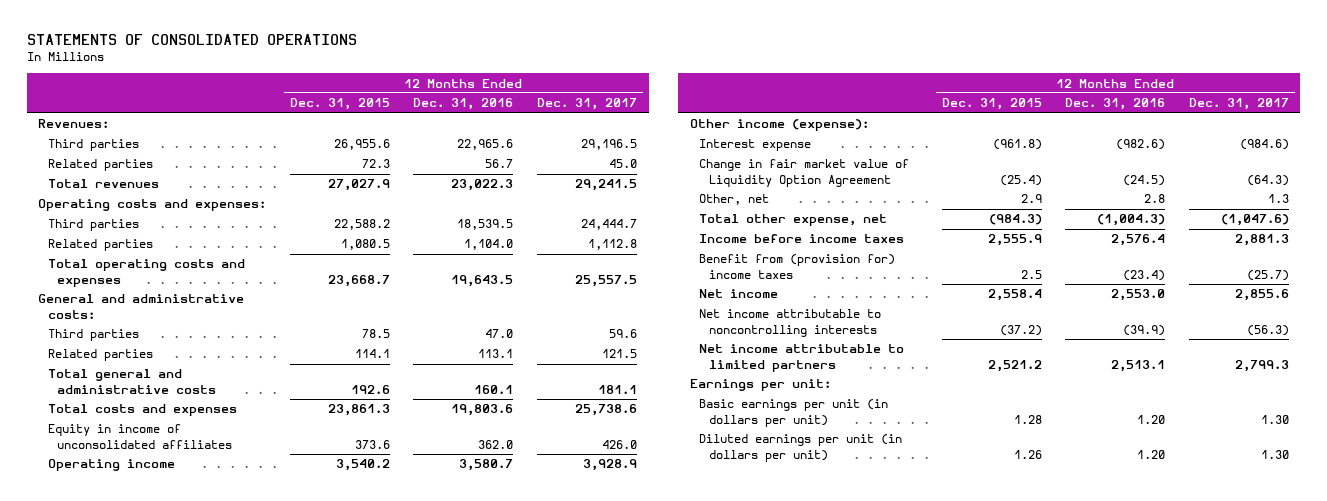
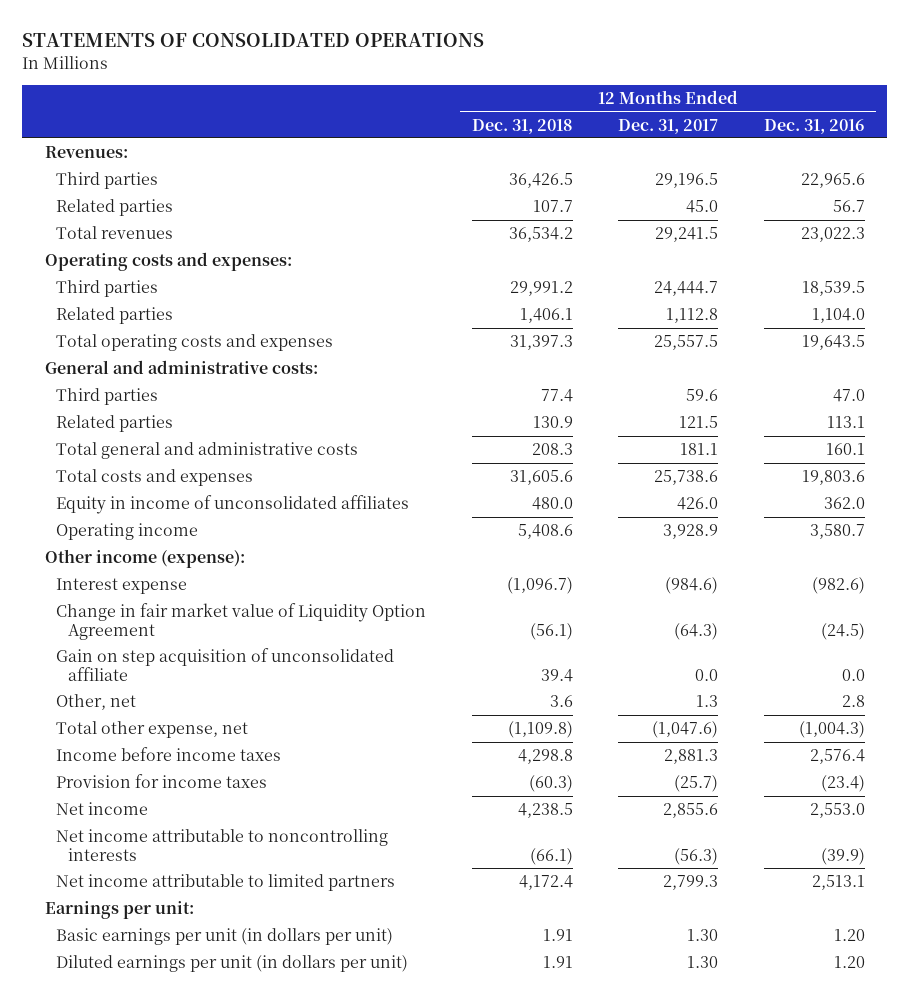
- | 12 Months Ended Dec. 31, 2015 | 12 Months Ended Dec. 31, 2016 | 12 Months Ended Dec. 31, 2017
+ | 12 Months Ended Dec. 31, 2018 | 12 Months Ended Dec. 31, 2017 | 12 Months Ended Dec. 31, 2016
+ Gain on step acquisition of unconsolidated affiliate | 39.4 | 0.0 | 0.0
- Benefit from (provision for) income taxes | 2.5 | (23.4) | (25.7)
+ Provision for income taxes | (60.3) | (25.7) | (23.4)

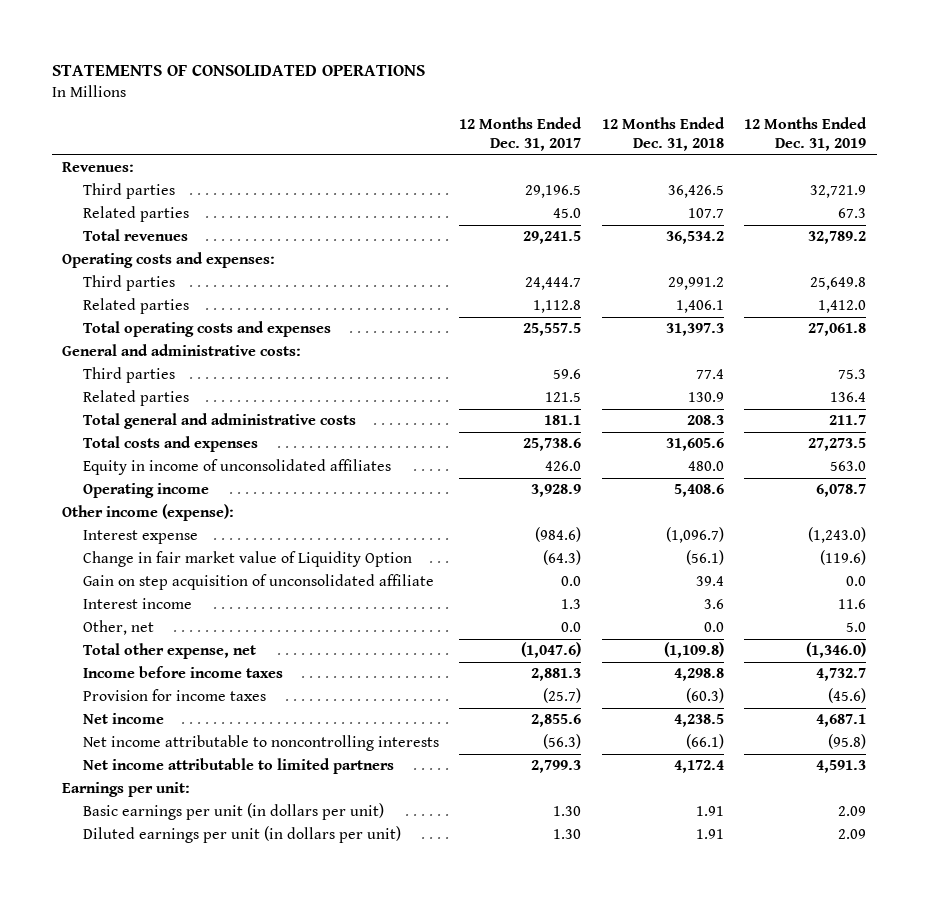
- | 12 Months Ended Dec. 31, 2018 | 12 Months Ended Dec. 31, 2017 | 12 Months Ended Dec. 31, 2016
+ | 12 Months Ended Dec. 31, 2017 | 12 Months Ended Dec. 31, 2018 | 12 Months Ended Dec. 31, 2019
- Change in fair market value of Liquidity Option Agreement | (56.1) | (64.3) | (24.5)
+ Change in fair market value of Liquidity Option | (64.3) | (56.1) | (119.6)
- Other, net | 3.6 | 1.3 | 2.8
+ Interest income | 1.3 | 3.6 | 11.6
+ Other, net | 0.0 | 0.0 | 5.0

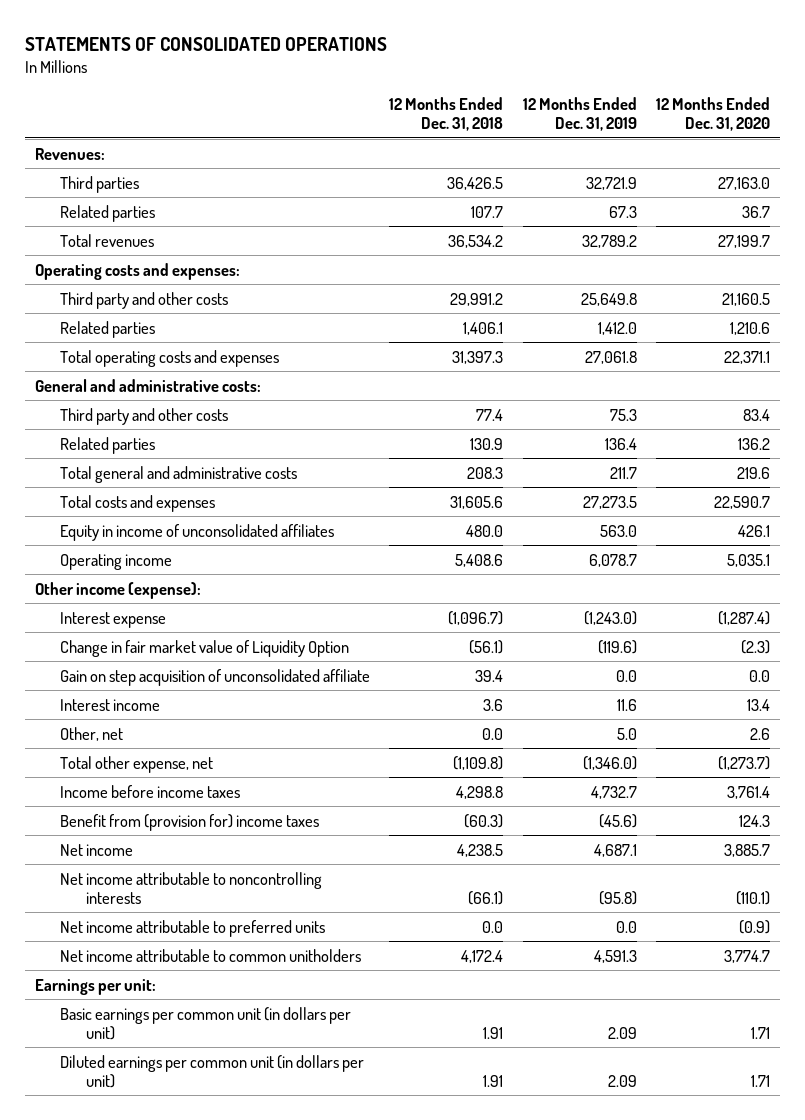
- | 12 Months Ended Dec. 31, 2017 | 12 Months Ended Dec. 31, 2018 | 12 Months Ended Dec. 31, 2019
+ | 12 Months Ended Dec. 31, 2018 | 12 Months Ended Dec. 31, 2019 | 12 Months Ended Dec. 31, 2020
- Third parties | 24,444.7 | 29,991.2 | 25,649.8
+ Third party and other costs | 29,991.2 | 25,649.8 | 21,160.5
- Third parties | 59.6 | 77.4 | 75.3
+ Third party and other costs | 77.4 | 75.3 | 83.4
- Provision for income taxes | (25.7) | (60.3) | (45.6)
+ Benefit from (provision for) income taxes | (60.3) | (45.6) | 124.3
- Net income attributable to limited partners | 2,799.3 | 4,172.4 | 4,591.3
+ Net income attributable to preferred units | 0.0 | 0.0 | (0.9)
+ Net income attributable to common unitholders | 4,172.4 | 4,591.3 | 3,774.7
- Basic earnings per unit (in dollars per unit) | 1.30 | 1.91 | 2.09
- Diluted earnings per unit (in dollars per unit) | 1.30 | 1.91 | 2.09
+ Basic earnings per common unit (in dollars per unit) | 1.91 | 2.09 | 1.71
+ Diluted earnings per common unit (in dollars per unit) | 1.91 | 2.09 | 1.71

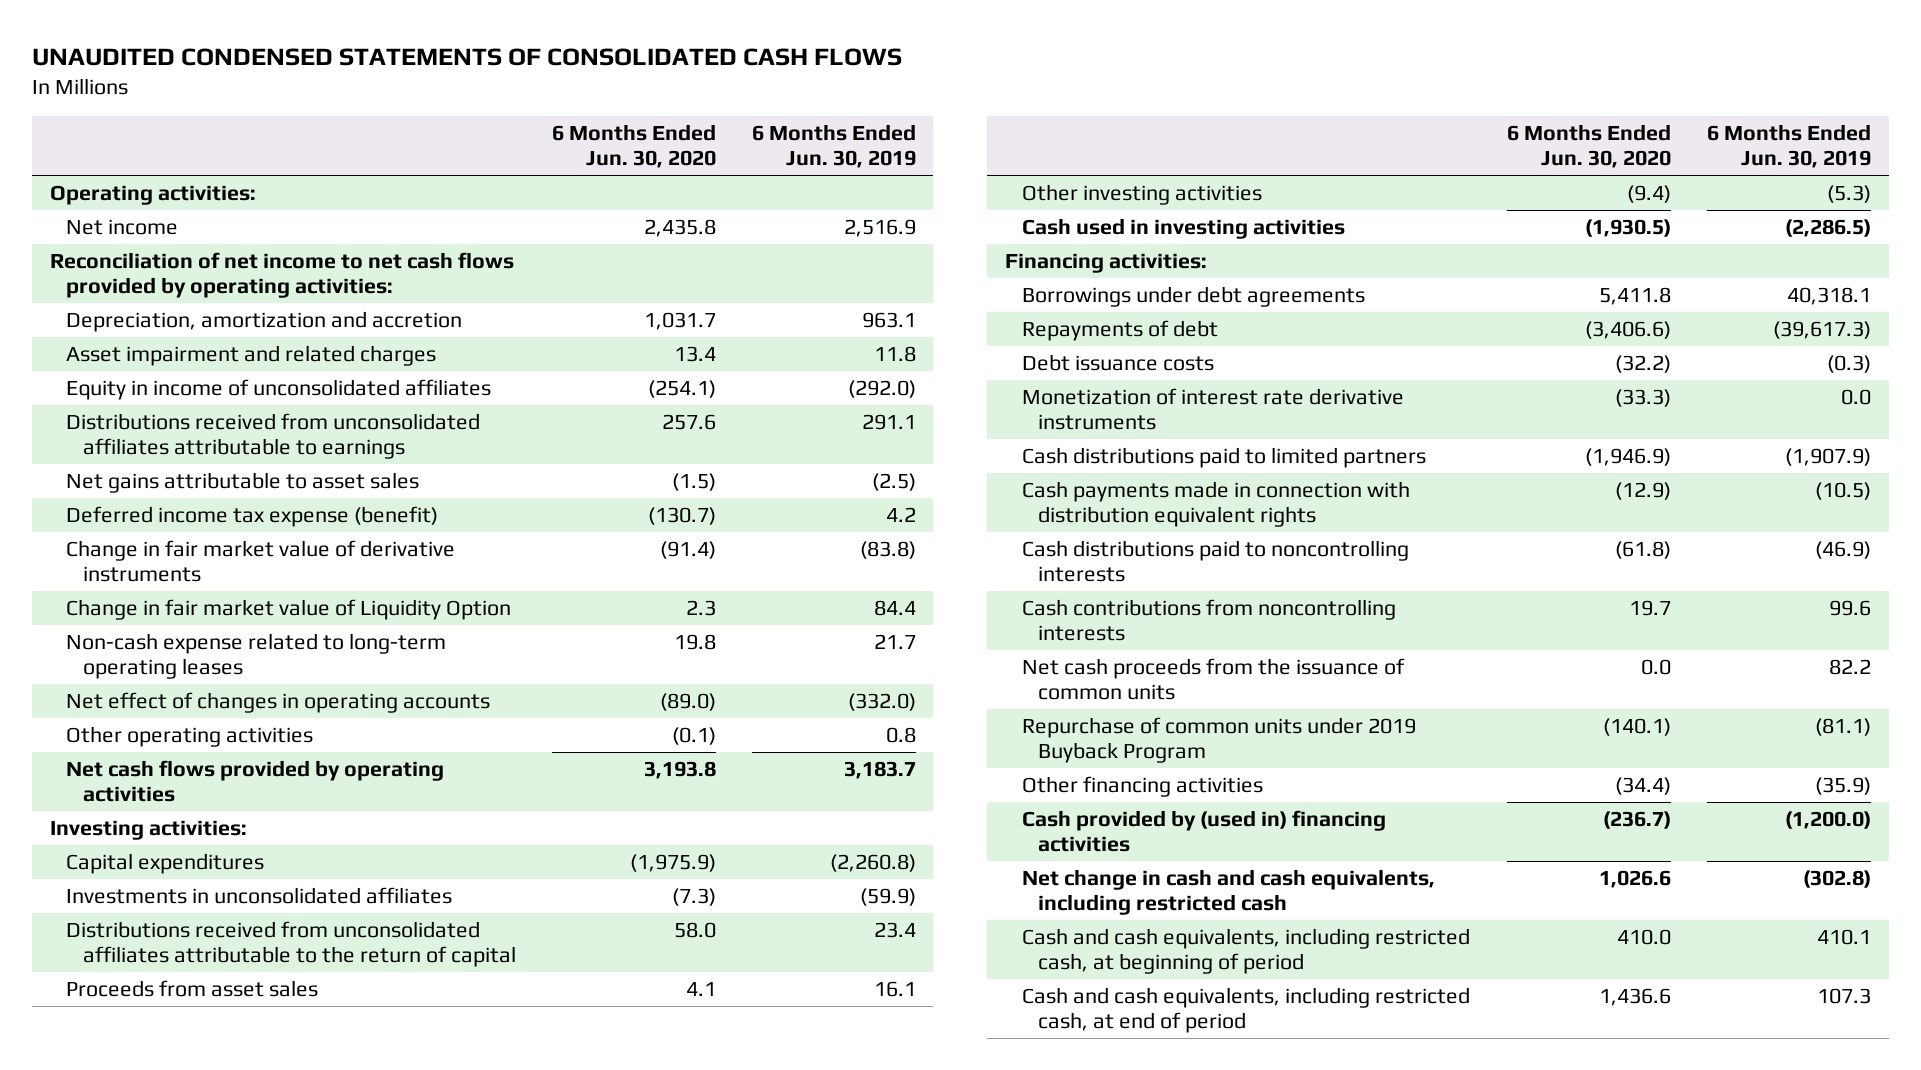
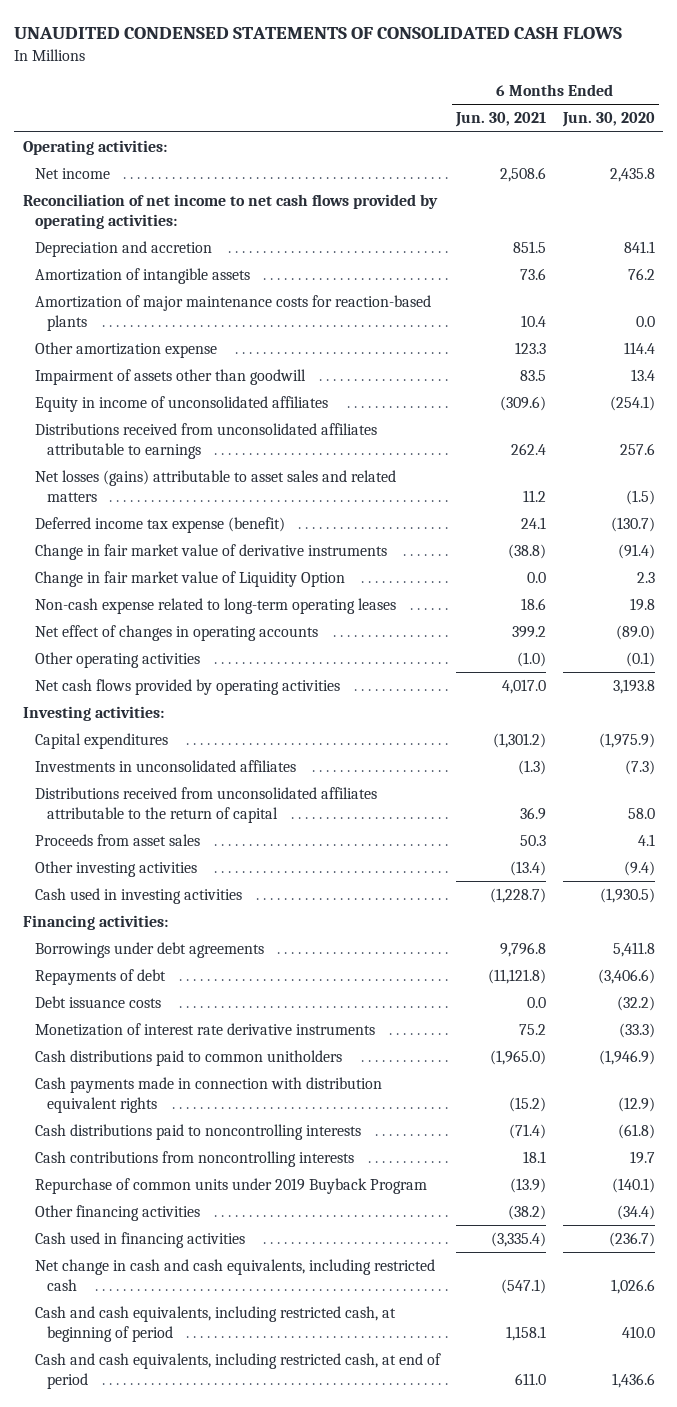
- | 6 Months Ended Jun. 30, 2020 | 6 Months Ended Jun. 30, 2019
+ | 6 Months Ended Jun. 30, 2021 | 6 Months Ended Jun. 30, 2020
- Depreciation, amortization and accretion | 1,031.7 | 963.1
- Asset impairment and related charges | 13.4 | 11.8
+ Depreciation and accretion | 851.5 | 841.1
+ Amortization of intangible assets | 73.6 | 76.2
+ Amortization of major maintenance costs for reaction-based plants | 10.4 | 0.0
+ Other amortization expense | 123.3 | 114.4
+ Impairment of assets other than goodwill | 83.5 | 13.4
- Net gains attributable to asset sales | (1.5) | (2.5)
+ Net losses (gains) attributable to asset sales and related matters | 11.2 | (1.5)
- Cash distributions paid to limited partners | (1,946.9) | (1,907.9)
+ Cash distributions paid to common unitholders | (1,965.0) | (1,946.9)
- Net cash proceeds from the issuance of common units | 0.0 | 82.2
- Cash provided by (used in) financing activities | (236.7) | (1,200.0)
+ Cash used in financing activities | (3,335.4) | (236.7)

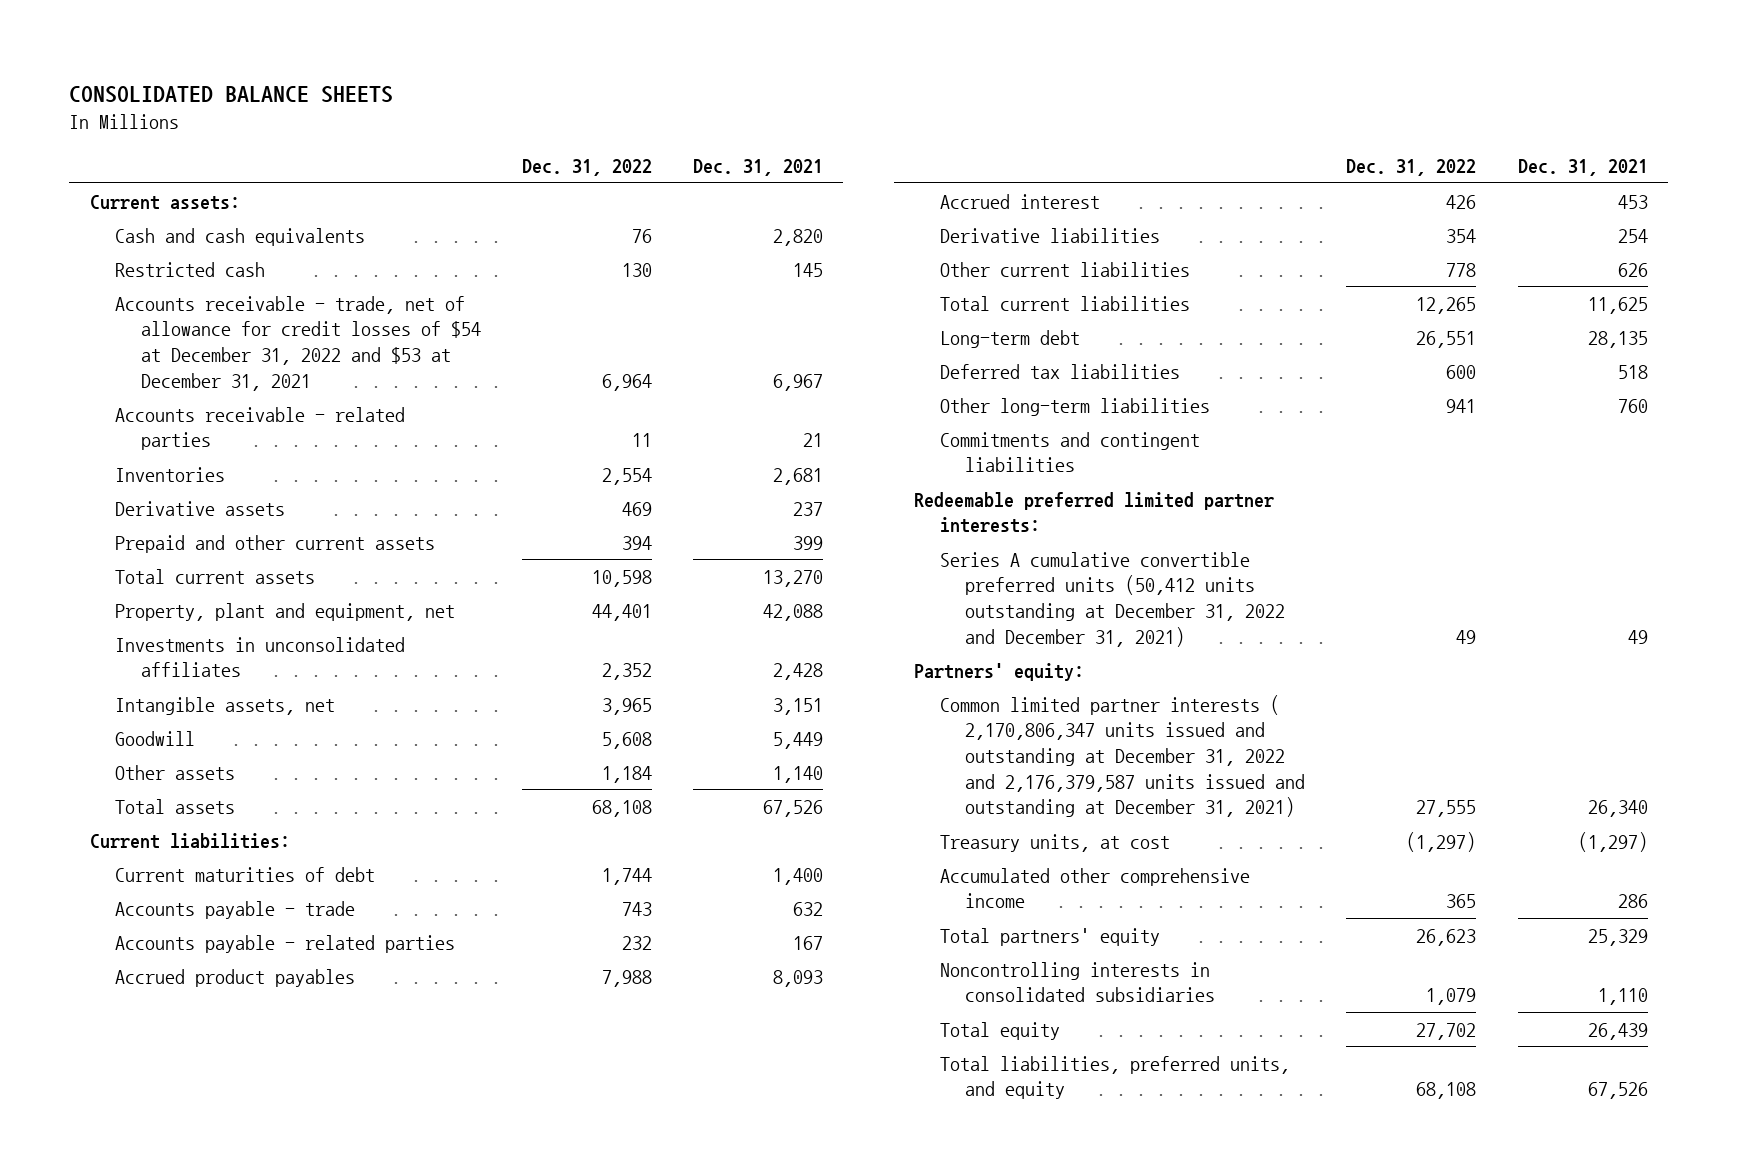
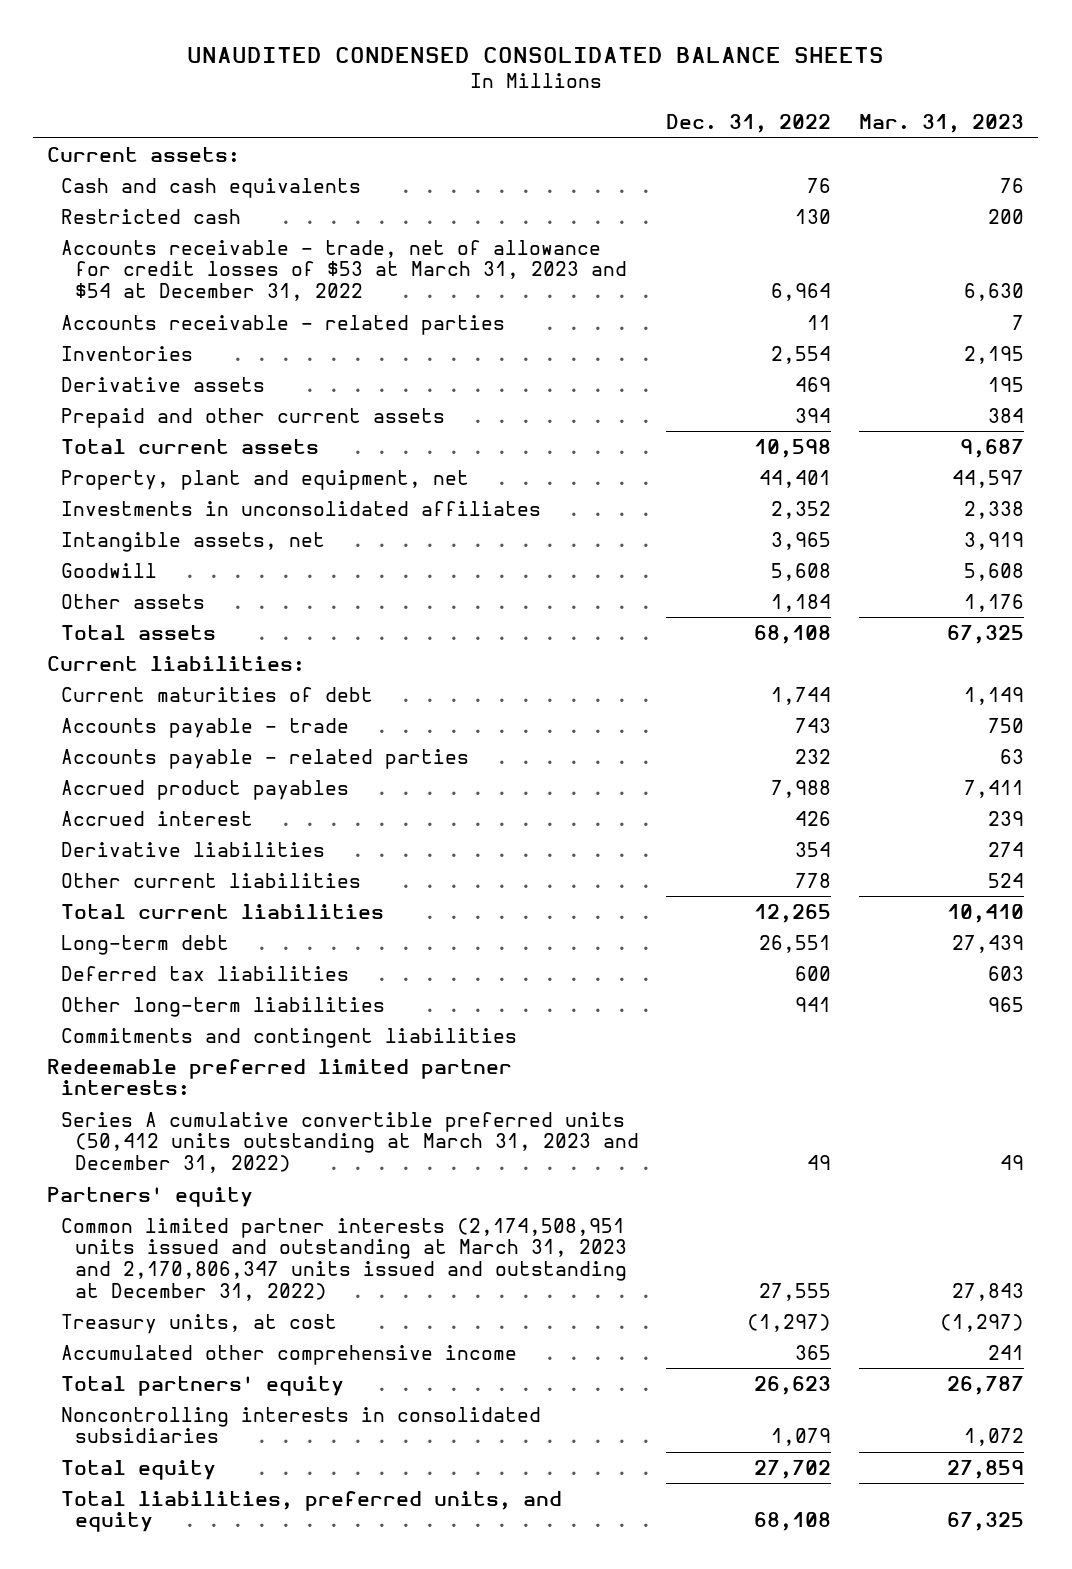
- CONSOLIDATED BALANCE SHEETS
+ UNAUDITED CONDENSED CONSOLIDATED BALANCE SHEETS
- | Dec. 31, 2022 | Dec. 31, 2021
+ | Dec. 31, 2022 | Mar. 31, 2023
- Accounts receivable - trade, net of allowance for credit losses of $54 at December 31, 2022 and $53 at December 31, 2021 | 6,964 | 6,967
+ Accounts receivable - trade, net of allowance for credit losses of $53 at March 31, 2023 and $54 at December 31, 2022 | 6,964 | 6,630
- Series A cumulative convertible preferred units (50,412 units outstanding at December 31, 2022 and December 31, 2021) | 49 | 49
- Partners' equity:
- Common limited partner interests ( 2,170,806,347 units issued and outstanding at December 31, 2022 and 2,176,379,587 units issued and outstanding at December 31, 2021) | 27,555 | 26,340
+ Series A cumulative convertible preferred units (50,412 units outstanding at March 31, 2023 and December 31, 2022) | 49 | 49
+ Partners' equity
+ Common limited partner interests (2,174,508,951 units issued and outstanding at March 31, 2023 and 2,170,806,347 units issued and outstanding at December 31, 2022) | 27,555 | 27,843

